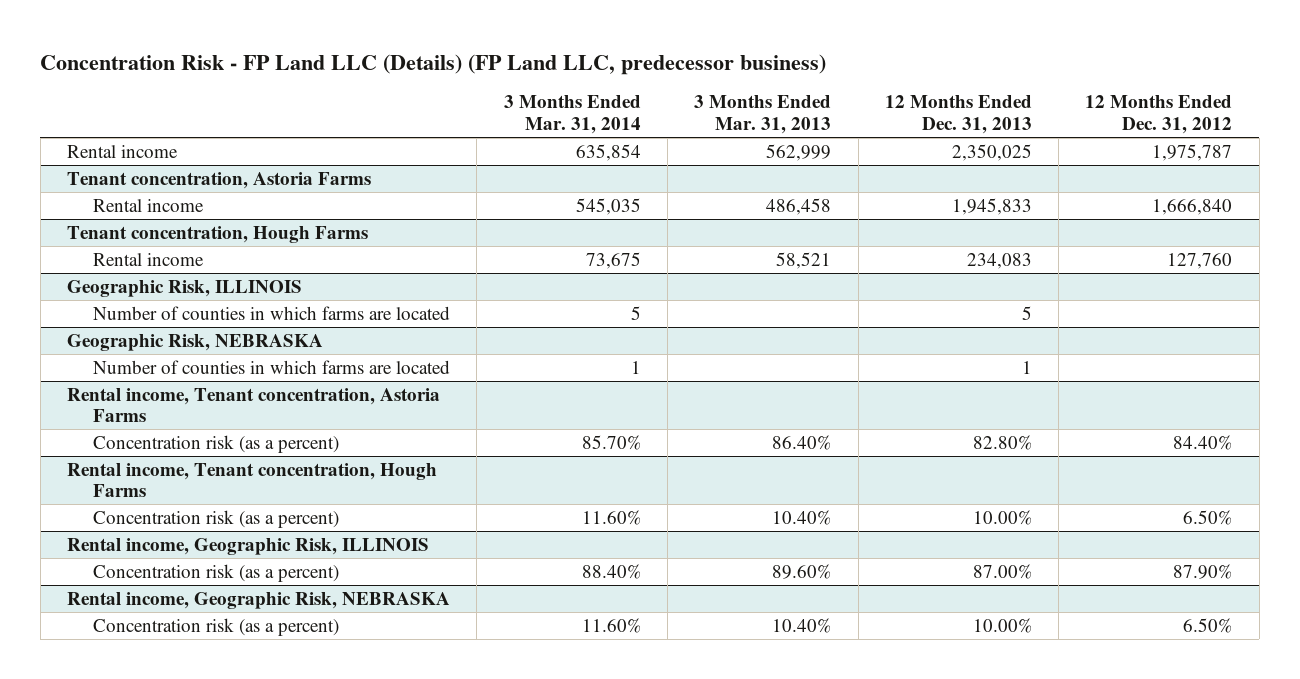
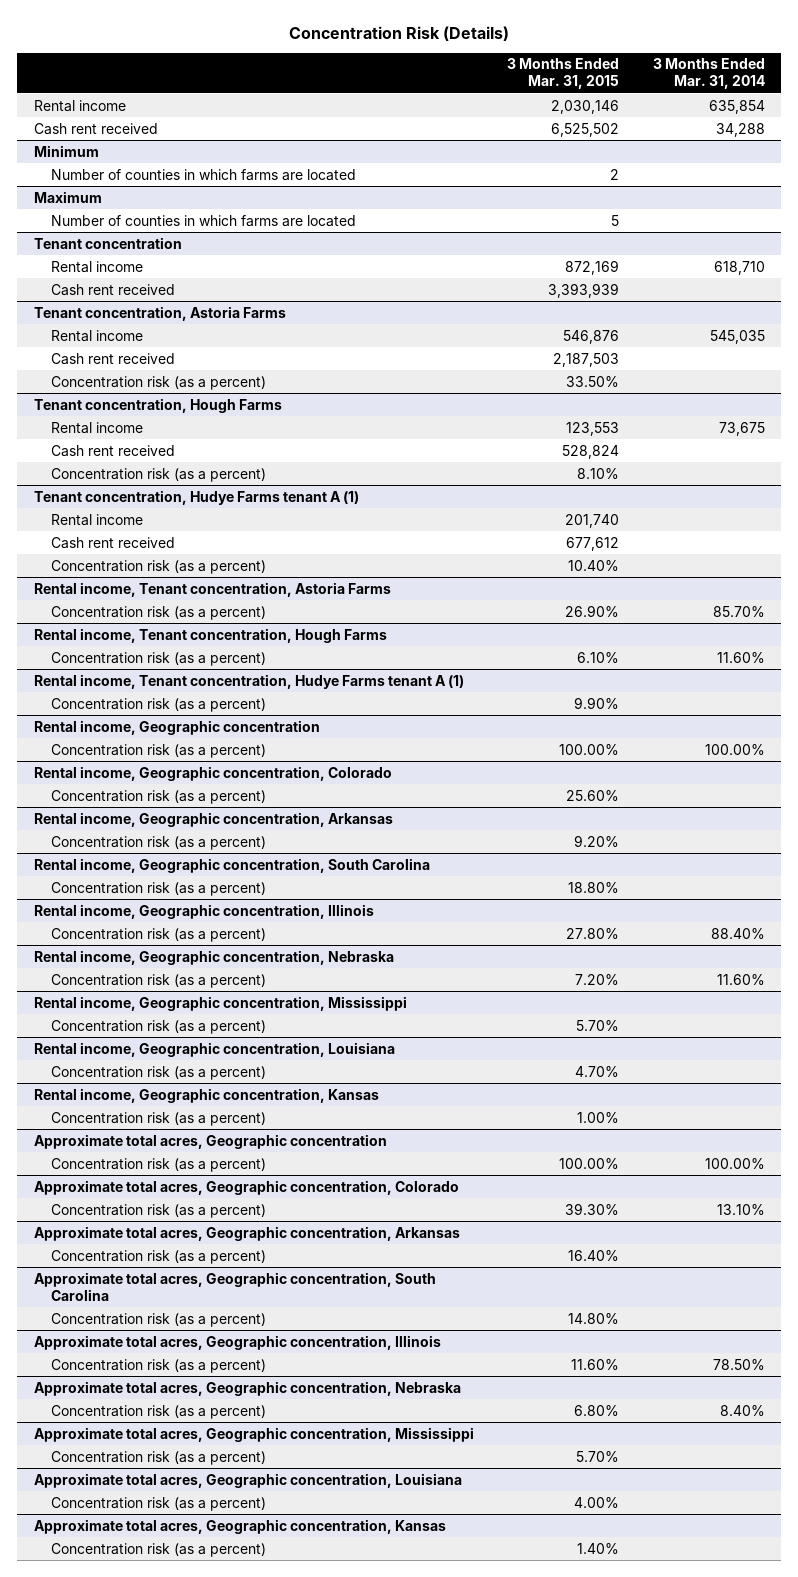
- Concentration Risk - FP Land LLC (Details) (FP Land LLC, predecessor business)
+ Concentration Risk (Details)
- | 3 Months Ended Mar. 31, 2014 | 3 Months Ended Mar. 31, 2013 | 12 Months Ended Dec. 31, 2013 | 12 Months Ended Dec. 31, 2012
+ | 3 Months Ended Mar. 31, 2015 | 3 Months Ended Mar. 31, 2014
+ Cash rent received | 6,525,502 | 34,288
+ Minimum
+ Number of counties in which farms are located | 2 |
+ Maximum
+ Number of counties in which farms are located | 5 |
+ Tenant concentration
+ Rental income | 872,169 | 618,710
+ Cash rent received | 3,393,939 |
@ Tenant concentration, Astoria Farms
+ Cash rent received | 2,187,503 |
+ Concentration risk (as a percent) | 33.50% |
- Geographic Risk, ILLINOIS
- Number of counties in which farms are located | 5 | | 5 |
- Geographic Risk, NEBRASKA
- Number of counties in which farms are located | 1 | | 1 |
@ Tenant concentration, Hough Farms
+ Cash rent received | 528,824 |
+ Concentration risk (as a percent) | 8.10% |
+ Tenant concentration, Hudye Farms tenant A (1)
+ Rental income | 201,740 |
+ Cash rent received | 677,612 |
+ Concentration risk (as a percent) | 10.40% |
- Rental income, Geographic Risk, ILLINOIS
+ Rental income, Tenant concentration, Hudye Farms tenant A (1)
+ Concentration risk (as a percent) | 9.90% |
+ Rental income, Geographic concentration
+ Concentration risk (as a percent) | 100.00% | 100.00%
+ Rental income, Geographic concentration, Colorado
+ Concentration risk (as a percent) | 25.60% |
+ Rental income, Geographic concentration, Arkansas
+ Concentration risk (as a percent) | 9.20% |
+ Rental income, Geographic concentration, South Carolina
+ Concentration risk (as a percent) | 18.80% |
+ Rental income, Geographic concentration, Illinois
- Rental income, Geographic Risk, NEBRASKA
+ Rental income, Geographic concentration, Nebraska
+ Rental income, Geographic concentration, Mississippi
+ Concentration risk (as a percent) | 5.70% |
+ Rental income, Geographic concentration, Louisiana
+ Concentration risk (as a percent) | 4.70% |
+ Rental income, Geographic concentration, Kansas
+ Concentration risk (as a percent) | 1.00% |
+ Approximate total acres, Geographic concentration
+ Concentration risk (as a percent) | 100.00% | 100.00%
+ Approximate total acres, Geographic concentration, Colorado
+ Concentration risk (as a percent) | 39.30% | 13.10%
+ Approximate total acres, Geographic concentration, Arkansas
+ Concentration risk (as a percent) | 16.40% |
+ Approximate total acres, Geographic concentration, South Carolina
+ Concentration risk (as a percent) | 14.80% |
+ Approximate total acres, Geographic concentration, Illinois
+ Concentration risk (as a percent) | 11.60% | 78.50%
+ Approximate total acres, Geographic concentration, Nebraska
+ Concentration risk (as a percent) | 6.80% | 8.40%
+ Approximate total acres, Geographic concentration, Mississippi
+ Concentration risk (as a percent) | 5.70% |
+ Approximate total acres, Geographic concentration, Louisiana
+ Concentration risk (as a percent) | 4.00% |
+ Approximate total acres, Geographic concentration, Kansas
+ Concentration risk (as a percent) | 1.40% |

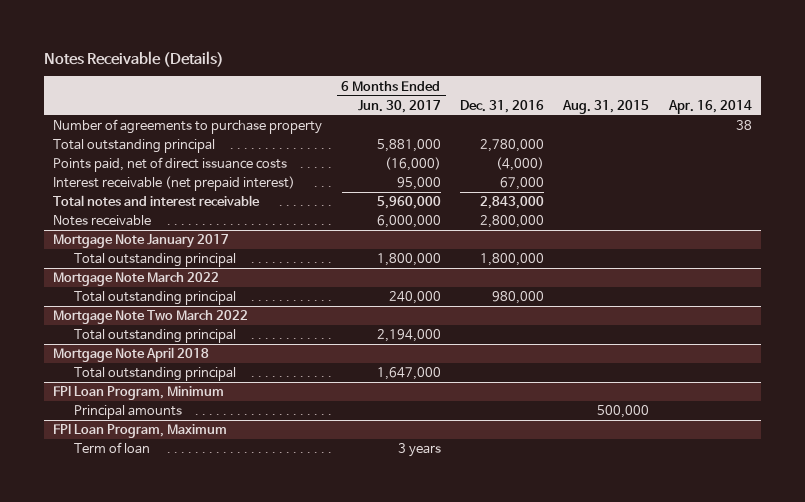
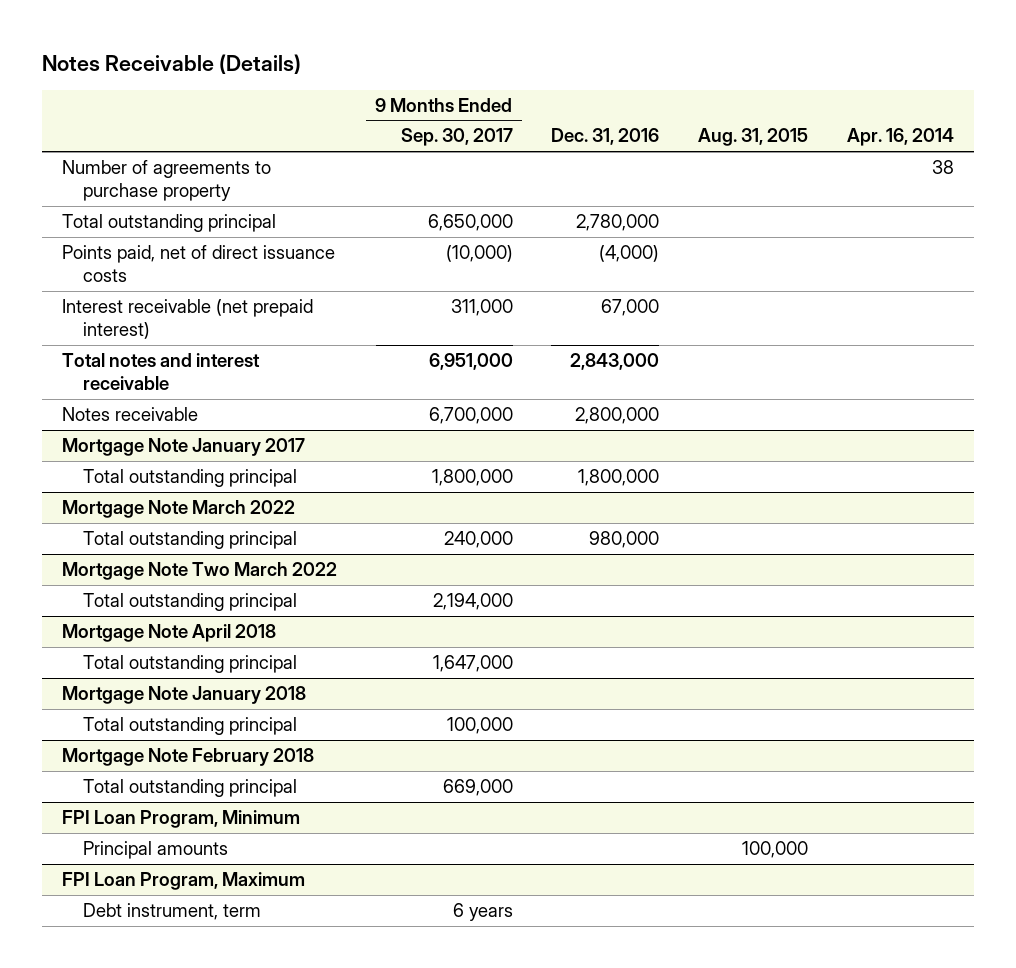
- | 6 Months Ended Jun. 30, 2017 | Dec. 31, 2016 | Aug. 31, 2015 | Apr. 16, 2014
+ | 9 Months Ended Sep. 30, 2017 | Dec. 31, 2016 | Aug. 31, 2015 | Apr. 16, 2014
+ Mortgage Note January 2018
+ Total outstanding principal | 100,000 | | |
+ Mortgage Note February 2018
+ Total outstanding principal | 669,000 | | |
@ FPI Loan Program, Minimum
- Principal amounts | | | 500,000 |
+ Principal amounts | | | 100,000 |
@ FPI Loan Program, Maximum
- Term of loan | 3 years | | |
+ Debt instrument, term | 6 years | | |

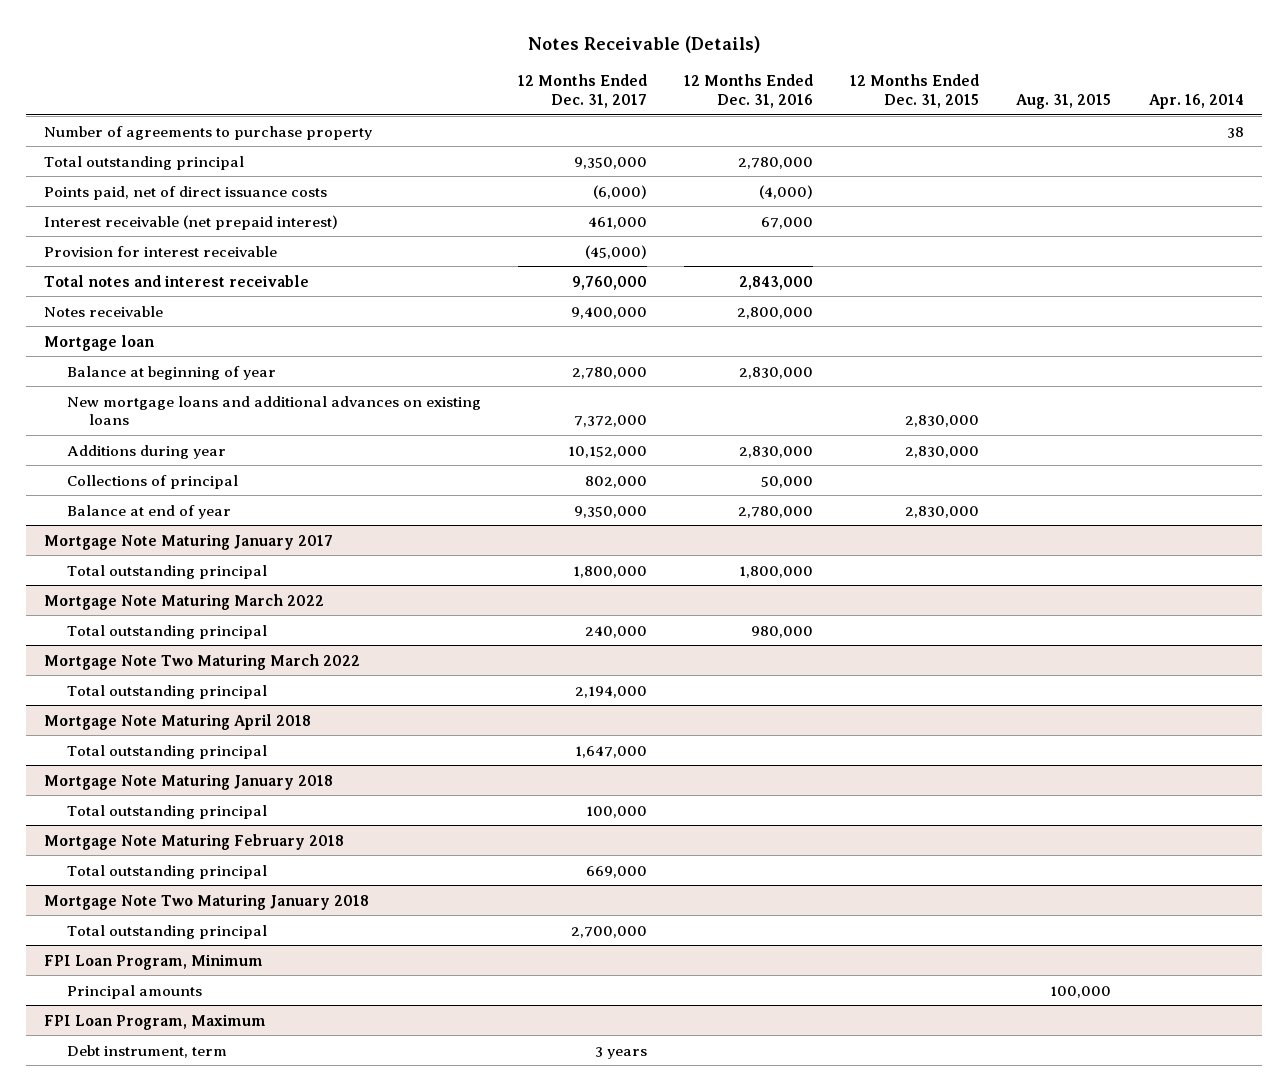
- | 9 Months Ended Sep. 30, 2017 | Dec. 31, 2016 | Aug. 31, 2015 | Apr. 16, 2014
+ | 12 Months Ended Dec. 31, 2017 | 12 Months Ended Dec. 31, 2016 | 12 Months Ended Dec. 31, 2015 | Aug. 31, 2015 | Apr. 16, 2014
+ Provision for interest receivable | (45,000) | | | |
- Mortgage Note January 2017
+ Mortgage loan
+ Balance at beginning of year | 2,780,000 | 2,830,000 | | |
+ New mortgage loans and additional advances on existing loans | 7,372,000 | | 2,830,000 | |
+ Additions during year | 10,152,000 | 2,830,000 | 2,830,000 | |
+ Collections of principal | 802,000 | 50,000 | | |
+ Balance at end of year | 9,350,000 | 2,780,000 | 2,830,000 | |
+ Mortgage Note Maturing January 2017
- Mortgage Note March 2022
+ Mortgage Note Maturing March 2022
- Mortgage Note Two March 2022
+ Mortgage Note Two Maturing March 2022
- Mortgage Note April 2018
+ Mortgage Note Maturing April 2018
- Mortgage Note January 2018
+ Mortgage Note Maturing January 2018
- Mortgage Note February 2018
+ Mortgage Note Maturing February 2018
+ Mortgage Note Two Maturing January 2018
+ Total outstanding principal | 2,700,000 | | | |

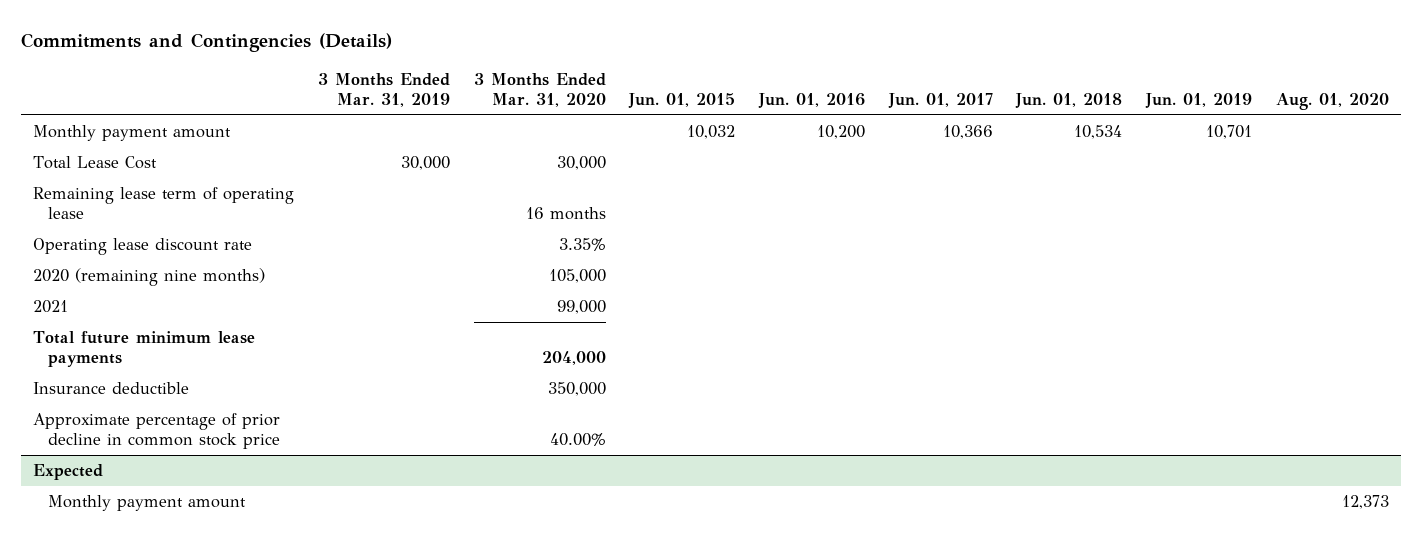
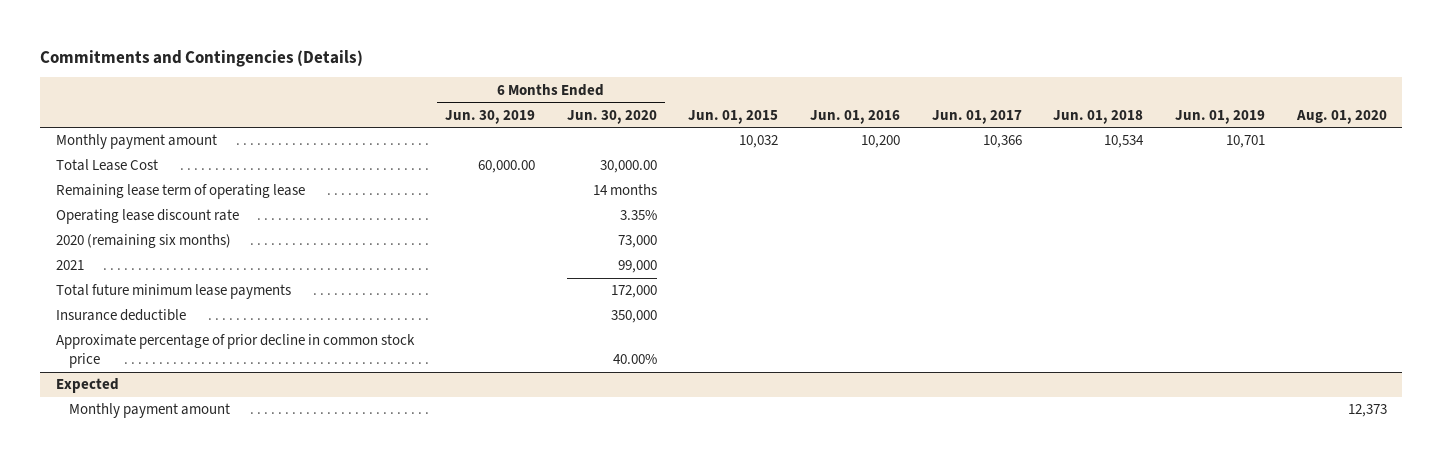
- | 3 Months Ended Mar. 31, 2019 | 3 Months Ended Mar. 31, 2020 | Jun. 01, 2015 | Jun. 01, 2016 | Jun. 01, 2017 | Jun. 01, 2018 | Jun. 01, 2019 | Aug. 01, 2020
+ | 6 Months Ended Jun. 30, 2019 | 6 Months Ended Jun. 30, 2020 | Jun. 01, 2015 | Jun. 01, 2016 | Jun. 01, 2017 | Jun. 01, 2018 | Jun. 01, 2019 | Aug. 01, 2020
- 2020 (remaining nine months) | | 105,000 | | | | | |
+ 2020 (remaining six months) | | 73,000 | | | | | |

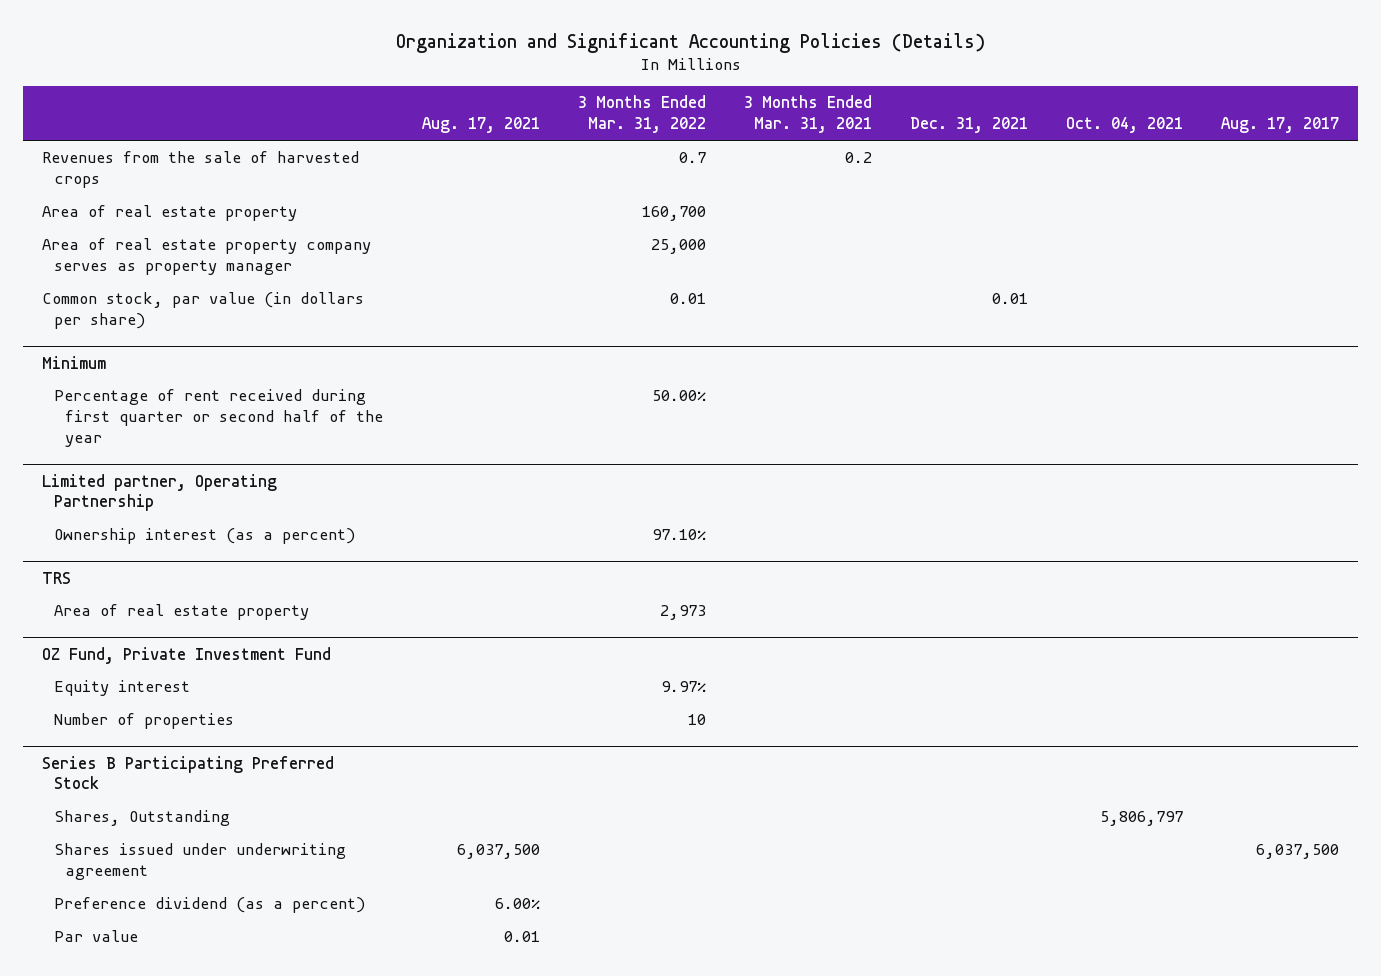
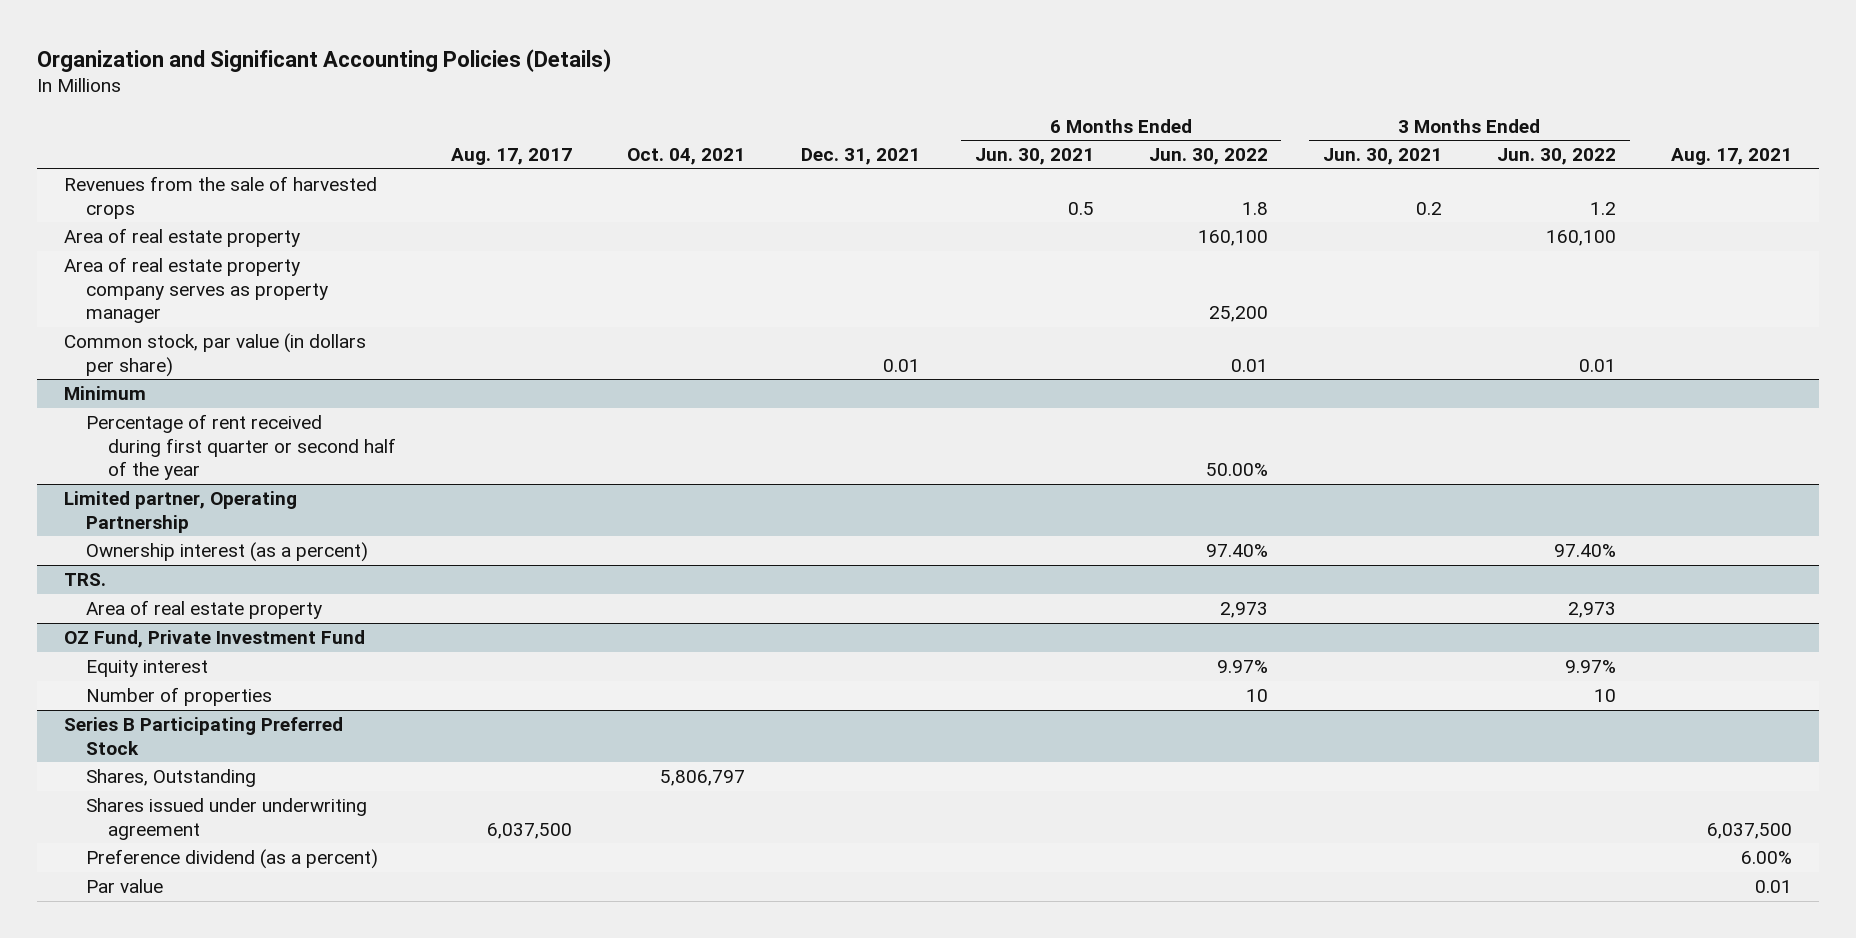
- | Aug. 17, 2021 | 3 Months Ended Mar. 31, 2022 | 3 Months Ended Mar. 31, 2021 | Dec. 31, 2021 | Oct. 04, 2021 | Aug. 17, 2017
+ | Aug. 17, 2017 | Oct. 04, 2021 | Dec. 31, 2021 | 6 Months Ended Jun. 30, 2021 | 6 Months Ended Jun. 30, 2022 | 3 Months Ended Jun. 30, 2021 | 3 Months Ended Jun. 30, 2022 | Aug. 17, 2021
- TRS
+ TRS.

